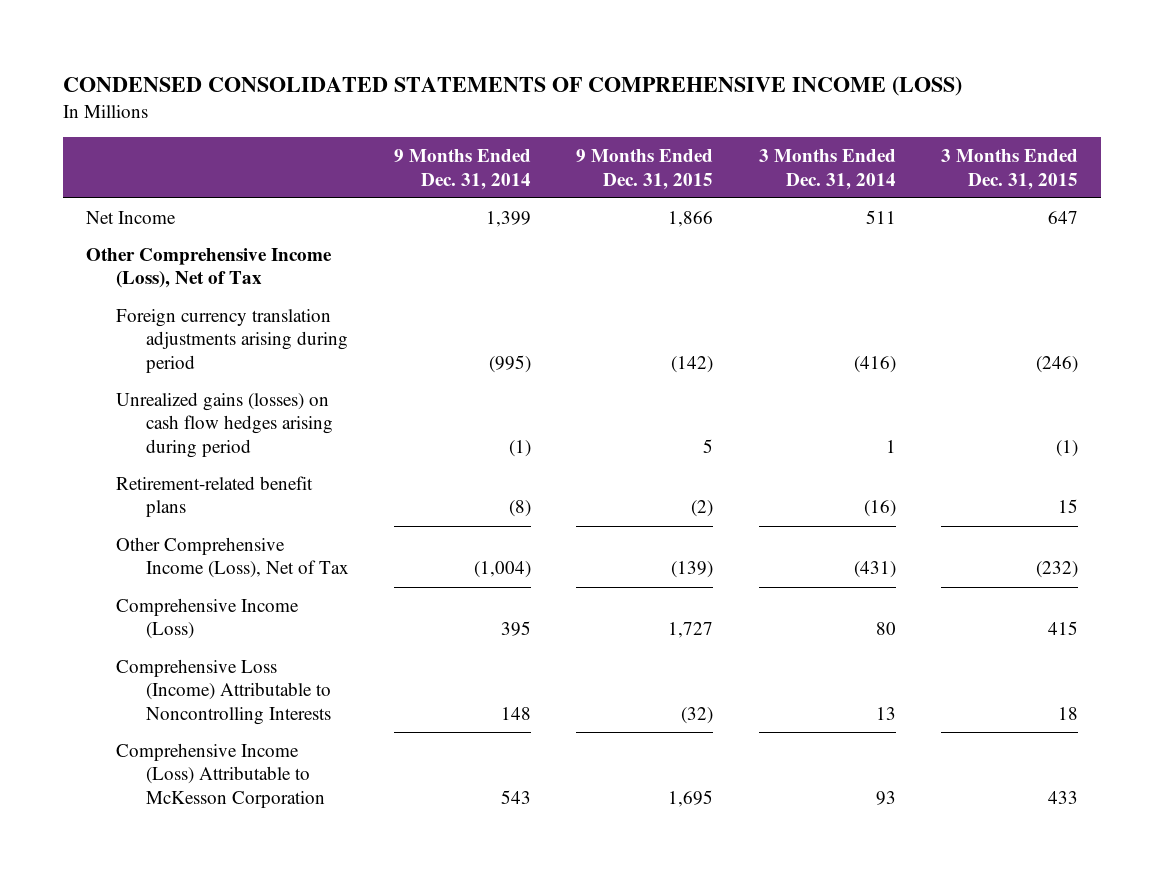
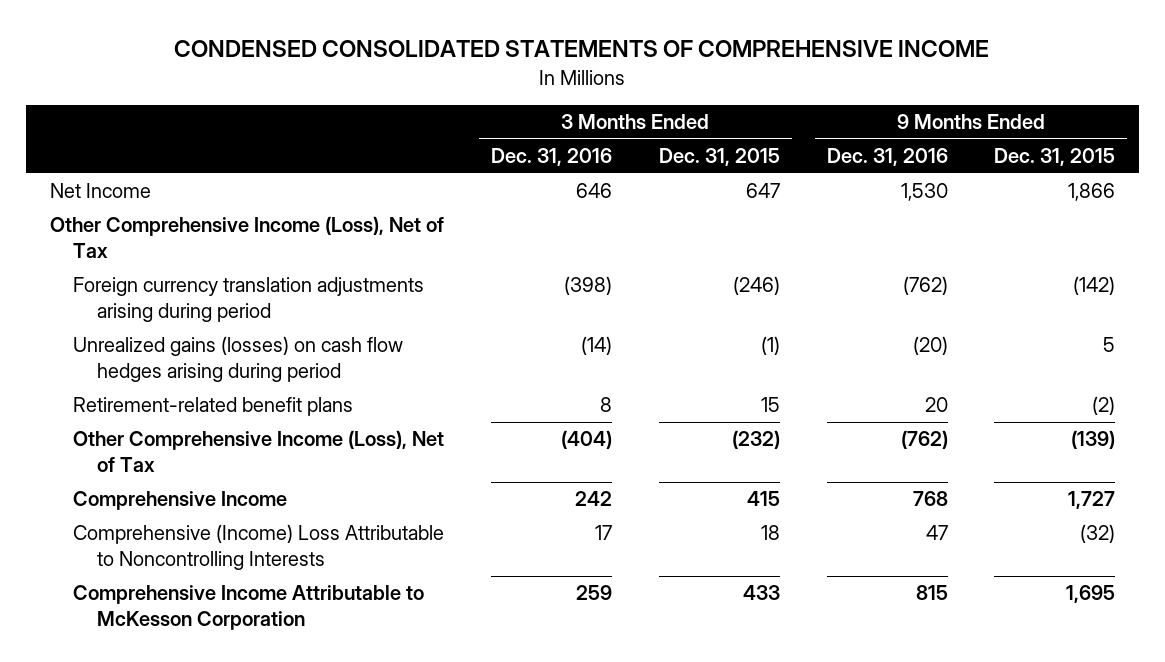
- CONDENSED CONSOLIDATED STATEMENTS OF COMPREHENSIVE INCOME (LOSS)
+ CONDENSED CONSOLIDATED STATEMENTS OF COMPREHENSIVE INCOME
- | 9 Months Ended Dec. 31, 2014 | 9 Months Ended Dec. 31, 2015 | 3 Months Ended Dec. 31, 2014 | 3 Months Ended Dec. 31, 2015
+ | 3 Months Ended Dec. 31, 2016 | 3 Months Ended Dec. 31, 2015 | 9 Months Ended Dec. 31, 2016 | 9 Months Ended Dec. 31, 2015
- Comprehensive Income (Loss) | 395 | 1,727 | 80 | 415
- Comprehensive Loss (Income) Attributable to Noncontrolling Interests | 148 | (32) | 13 | 18
- Comprehensive Income (Loss) Attributable to McKesson Corporation | 543 | 1,695 | 93 | 433
+ Comprehensive Income | 242 | 415 | 768 | 1,727
+ Comprehensive (Income) Loss Attributable to Noncontrolling Interests | 17 | 18 | 47 | (32)
+ Comprehensive Income Attributable to McKesson Corporation | 259 | 433 | 815 | 1,695

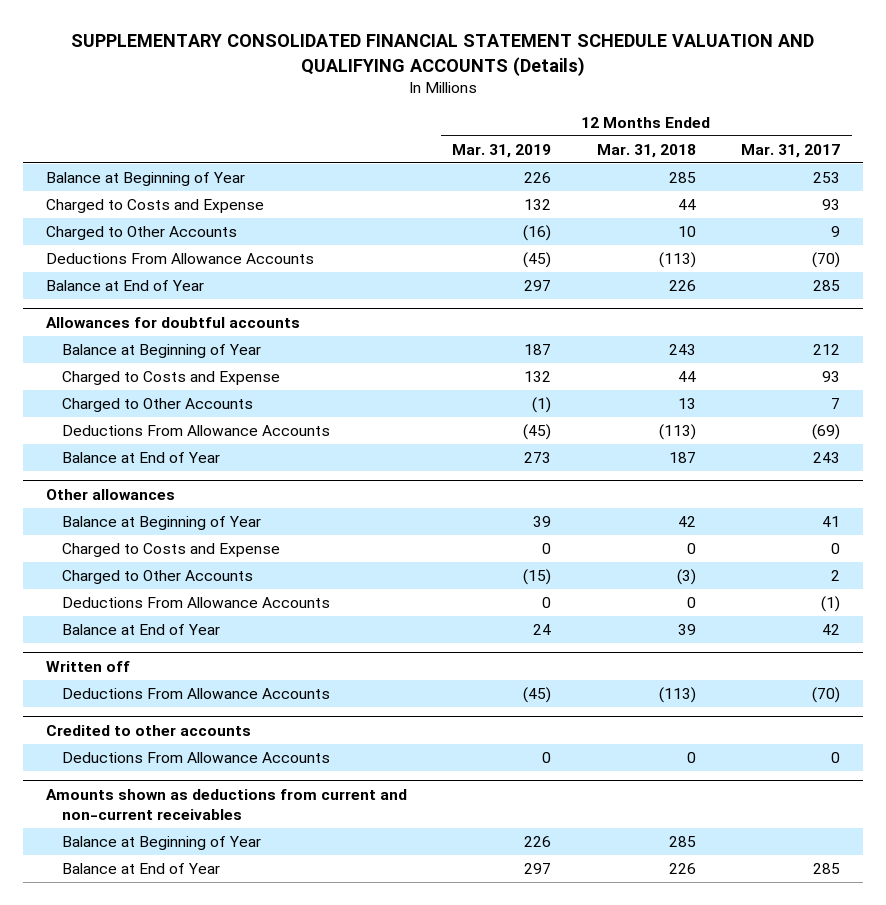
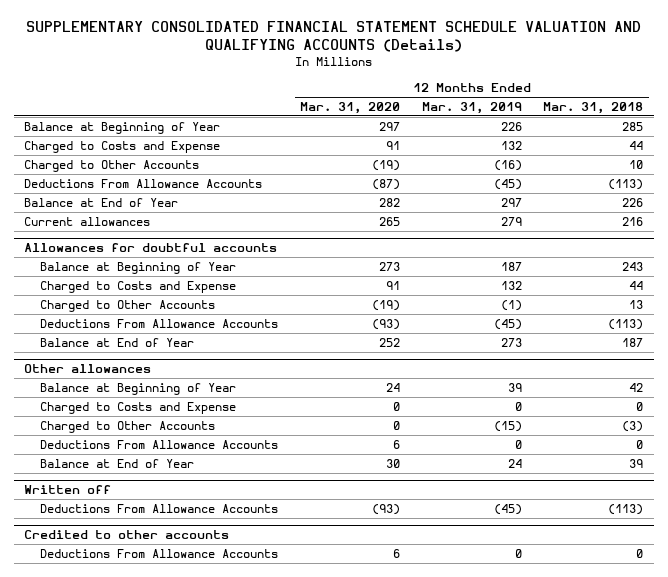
- | 12 Months Ended Mar. 31, 2019 | 12 Months Ended Mar. 31, 2018 | 12 Months Ended Mar. 31, 2017
+ | 12 Months Ended Mar. 31, 2020 | 12 Months Ended Mar. 31, 2019 | 12 Months Ended Mar. 31, 2018
+ Current allowances | 265 | 279 | 216
- Amounts shown as deductions from current and non-current receivables
- Balance at Beginning of Year | 226 | 285 |
- Balance at End of Year | 297 | 226 | 285

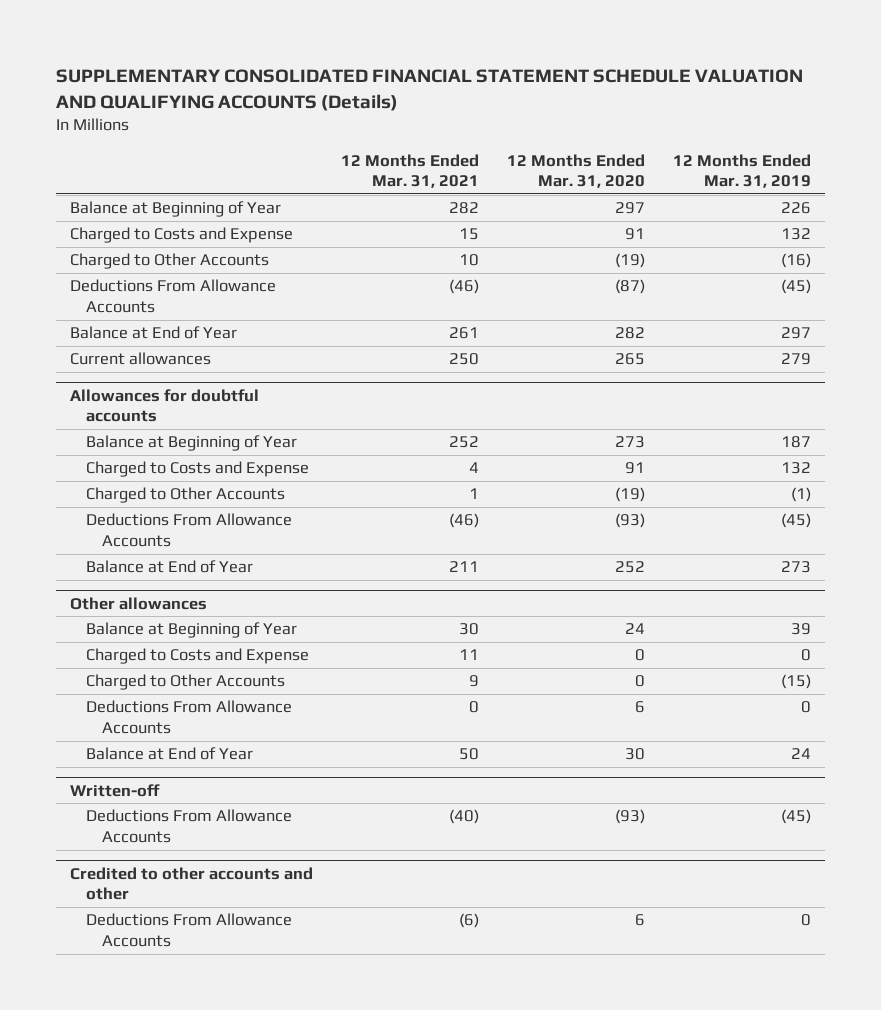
- | 12 Months Ended Mar. 31, 2020 | 12 Months Ended Mar. 31, 2019 | 12 Months Ended Mar. 31, 2018
+ | 12 Months Ended Mar. 31, 2021 | 12 Months Ended Mar. 31, 2020 | 12 Months Ended Mar. 31, 2019
- Written off
+ Written-off
- Credited to other accounts
+ Credited to other accounts and other

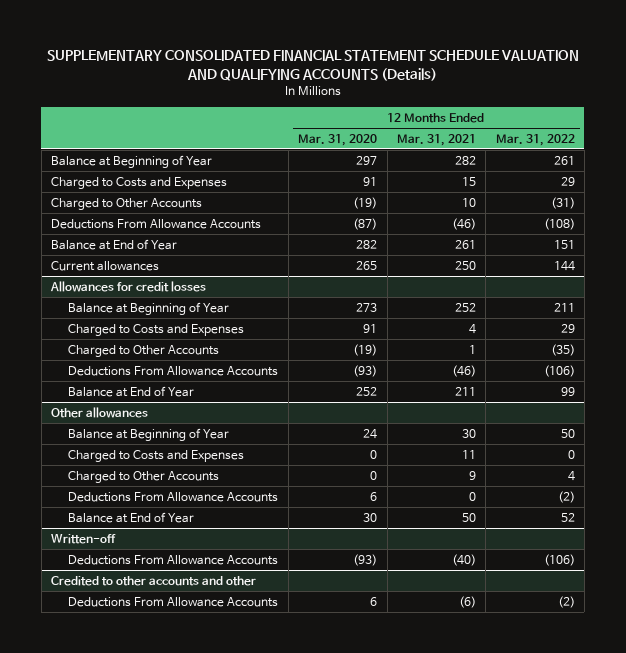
- | 12 Months Ended Mar. 31, 2021 | 12 Months Ended Mar. 31, 2020 | 12 Months Ended Mar. 31, 2019
+ | 12 Months Ended Mar. 31, 2020 | 12 Months Ended Mar. 31, 2021 | 12 Months Ended Mar. 31, 2022
- Charged to Costs and Expense | 15 | 91 | 132
+ Charged to Costs and Expenses | 91 | 15 | 29
- Allowances for doubtful accounts
+ Allowances for credit losses
- Charged to Costs and Expense | 4 | 91 | 132
+ Charged to Costs and Expenses | 91 | 4 | 29
@ Other allowances
- Charged to Costs and Expense | 11 | 0 | 0
+ Charged to Costs and Expenses | 0 | 11 | 0

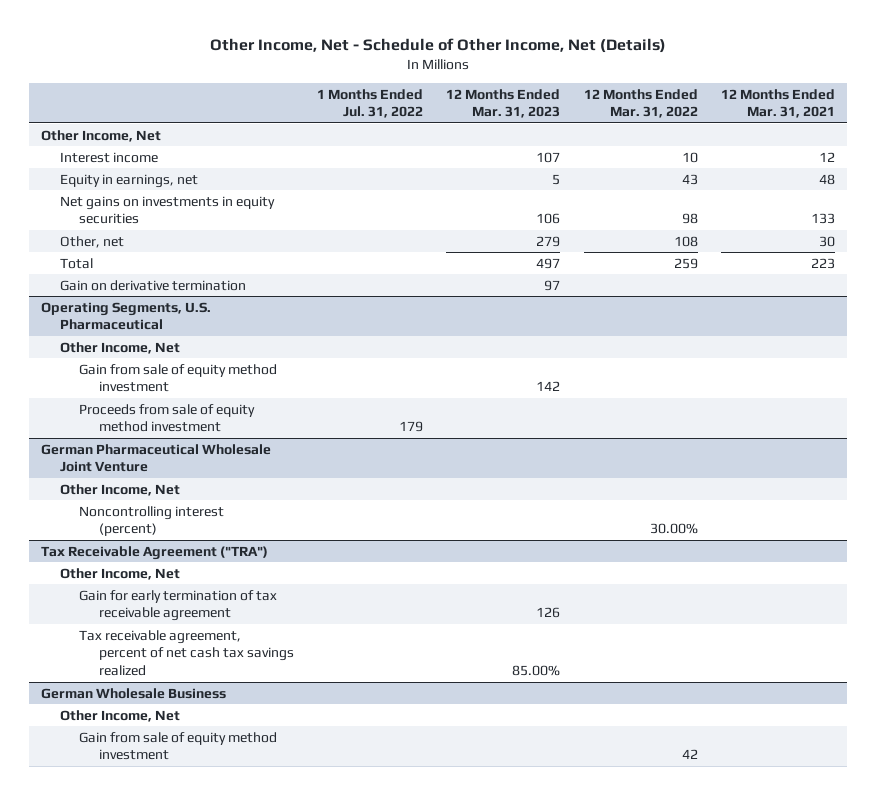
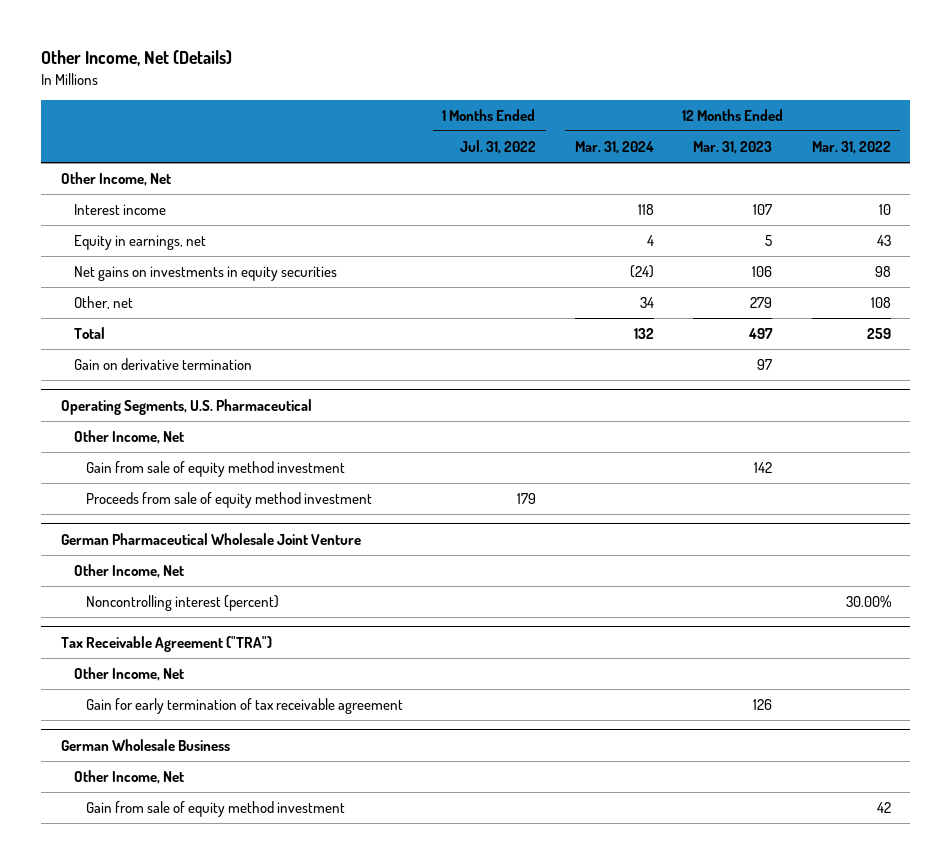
- Other Income, Net - Schedule of Other Income, Net (Details)
+ Other Income, Net (Details)
- | 1 Months Ended Jul. 31, 2022 | 12 Months Ended Mar. 31, 2023 | 12 Months Ended Mar. 31, 2022 | 12 Months Ended Mar. 31, 2021
+ | 1 Months Ended Jul. 31, 2022 | 12 Months Ended Mar. 31, 2024 | 12 Months Ended Mar. 31, 2023 | 12 Months Ended Mar. 31, 2022
@ Tax Receivable Agreement ("TRA")
- Tax receivable agreement, percent of net cash tax savings realized | | 85.00% | |

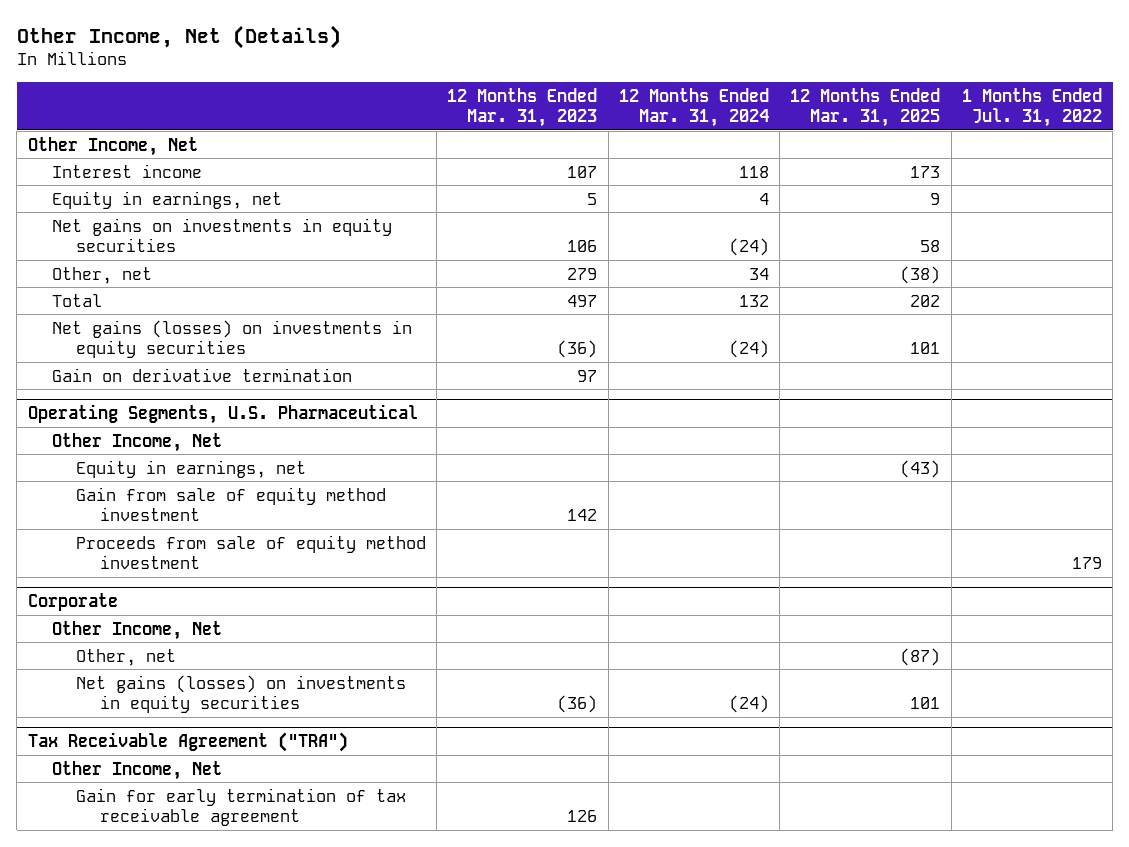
- | 1 Months Ended Jul. 31, 2022 | 12 Months Ended Mar. 31, 2024 | 12 Months Ended Mar. 31, 2023 | 12 Months Ended Mar. 31, 2022
+ | 12 Months Ended Mar. 31, 2023 | 12 Months Ended Mar. 31, 2024 | 12 Months Ended Mar. 31, 2025 | 1 Months Ended Jul. 31, 2022
+ Net gains (losses) on investments in equity securities | (36) | (24) | 101 |
@ Operating Segments, U.S. Pharmaceutical
+ Equity in earnings, net | | | (43) |
- German Pharmaceutical Wholesale Joint Venture
+ Corporate
- Noncontrolling interest (percent) | | | | 30.00%
+ Other, net | | | (87) |
+ Net gains (losses) on investments in equity securities | (36) | (24) | 101 |
- German Wholesale Business
- Other Income, Net
- Gain from sale of equity method investment | | | | 42

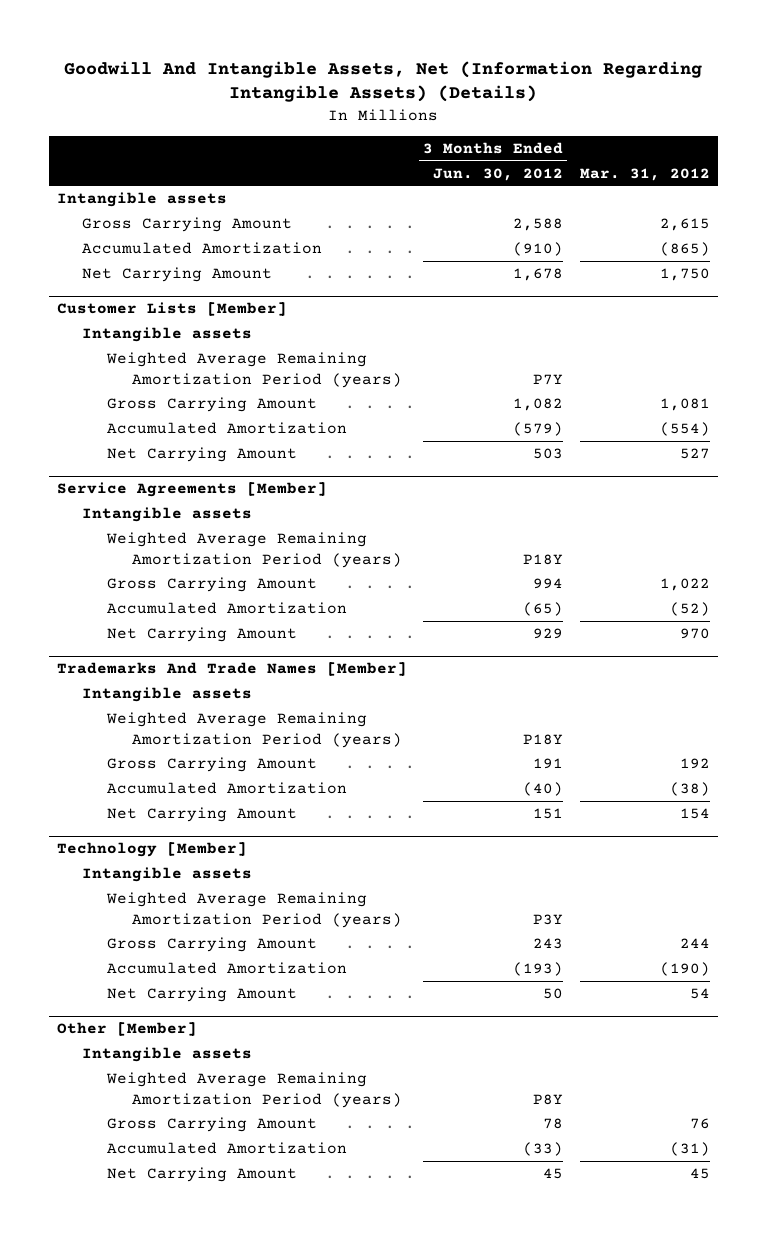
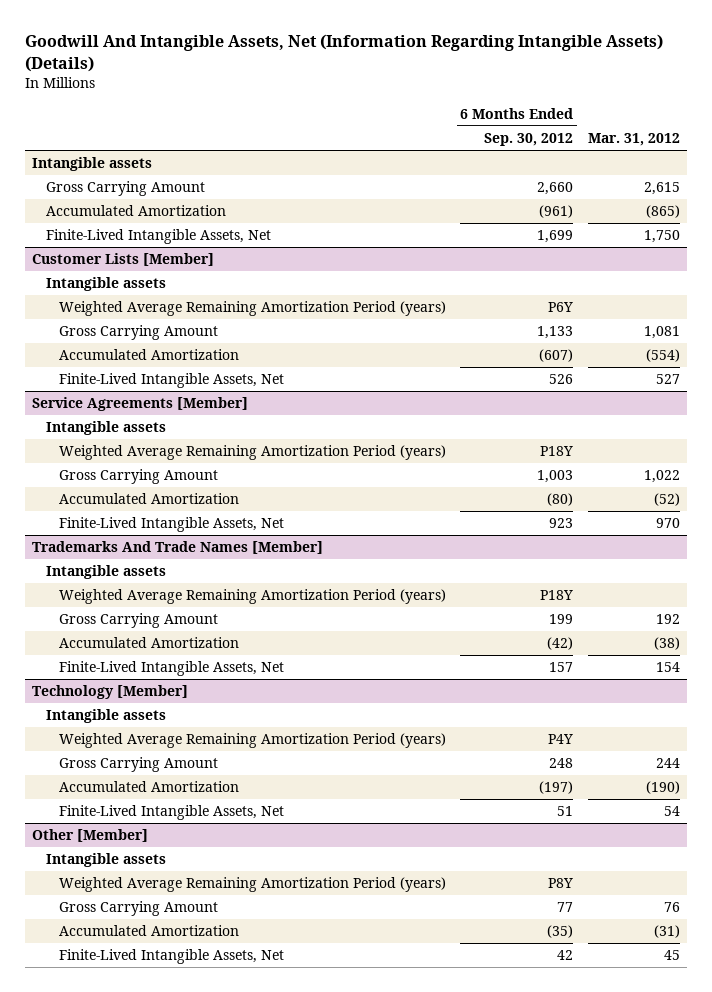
- | 3 Months Ended Jun. 30, 2012 | Mar. 31, 2012
+ | 6 Months Ended Sep. 30, 2012 | Mar. 31, 2012
- Net Carrying Amount | 1,678 | 1,750
+ Finite-Lived Intangible Assets, Net | 1,699 | 1,750
@ Customer Lists [Member]
- Net Carrying Amount | 503 | 527
+ Finite-Lived Intangible Assets, Net | 526 | 527
@ Service Agreements [Member]
- Net Carrying Amount | 929 | 970
+ Finite-Lived Intangible Assets, Net | 923 | 970
@ Trademarks And Trade Names [Member]
- Net Carrying Amount | 151 | 154
+ Finite-Lived Intangible Assets, Net | 157 | 154
@ Technology [Member]
- Net Carrying Amount | 50 | 54
+ Finite-Lived Intangible Assets, Net | 51 | 54
@ Other [Member]
- Net Carrying Amount | 45 | 45
+ Finite-Lived Intangible Assets, Net | 42 | 45

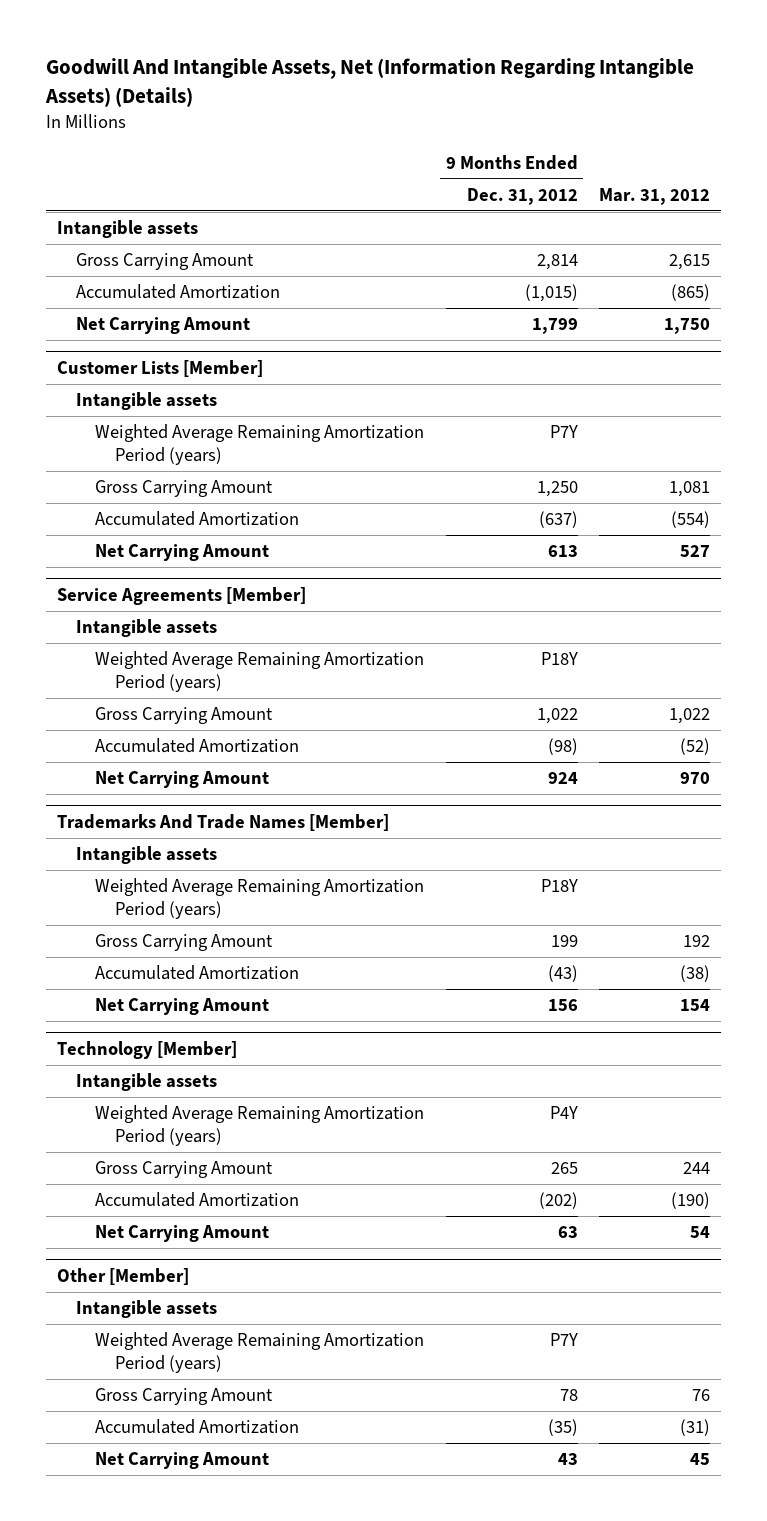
- | 6 Months Ended Sep. 30, 2012 | Mar. 31, 2012
+ | 9 Months Ended Dec. 31, 2012 | Mar. 31, 2012
- Finite-Lived Intangible Assets, Net | 1,699 | 1,750
+ Net Carrying Amount | 1,799 | 1,750
@ Customer Lists [Member]
- Finite-Lived Intangible Assets, Net | 526 | 527
+ Net Carrying Amount | 613 | 527
@ Service Agreements [Member]
- Finite-Lived Intangible Assets, Net | 923 | 970
+ Net Carrying Amount | 924 | 970
@ Trademarks And Trade Names [Member]
- Finite-Lived Intangible Assets, Net | 157 | 154
+ Net Carrying Amount | 156 | 154
@ Technology [Member]
- Finite-Lived Intangible Assets, Net | 51 | 54
+ Net Carrying Amount | 63 | 54
@ Other [Member]
- Finite-Lived Intangible Assets, Net | 42 | 45
+ Net Carrying Amount | 43 | 45

